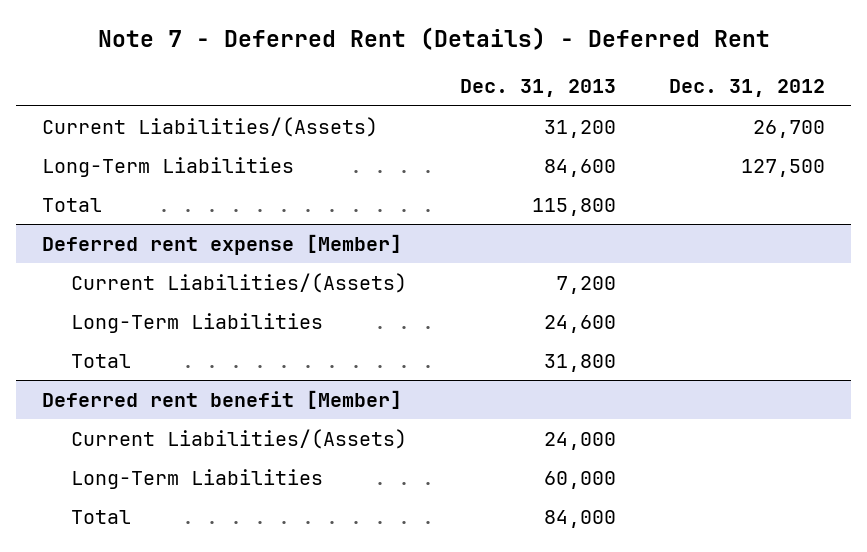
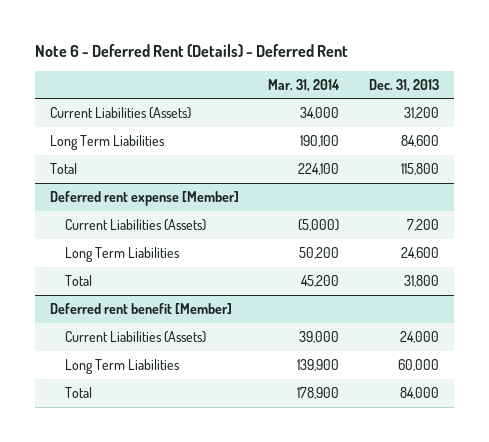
- Note 7 - Deferred Rent (Details) - Deferred Rent
+ Note 6 - Deferred Rent (Details) - Deferred Rent
- | Dec. 31, 2013 | Dec. 31, 2012
+ | Mar. 31, 2014 | Dec. 31, 2013
- Current Liabilities/(Assets) | 31,200 | 26,700
- Long-Term Liabilities | 84,600 | 127,500
+ Current Liabilities (Assets) | 34,000 | 31,200
+ Long Term Liabilities | 190,100 | 84,600
@ Deferred rent expense [Member]
- Current Liabilities/(Assets) | 7,200 |
- Long-Term Liabilities | 24,600 |
+ Current Liabilities (Assets) | (5,000) | 7,200
+ Long Term Liabilities | 50,200 | 24,600
@ Deferred rent benefit [Member]
- Current Liabilities/(Assets) | 24,000 |
- Long-Term Liabilities | 60,000 |
+ Current Liabilities (Assets) | 39,000 | 24,000
+ Long Term Liabilities | 139,900 | 60,000

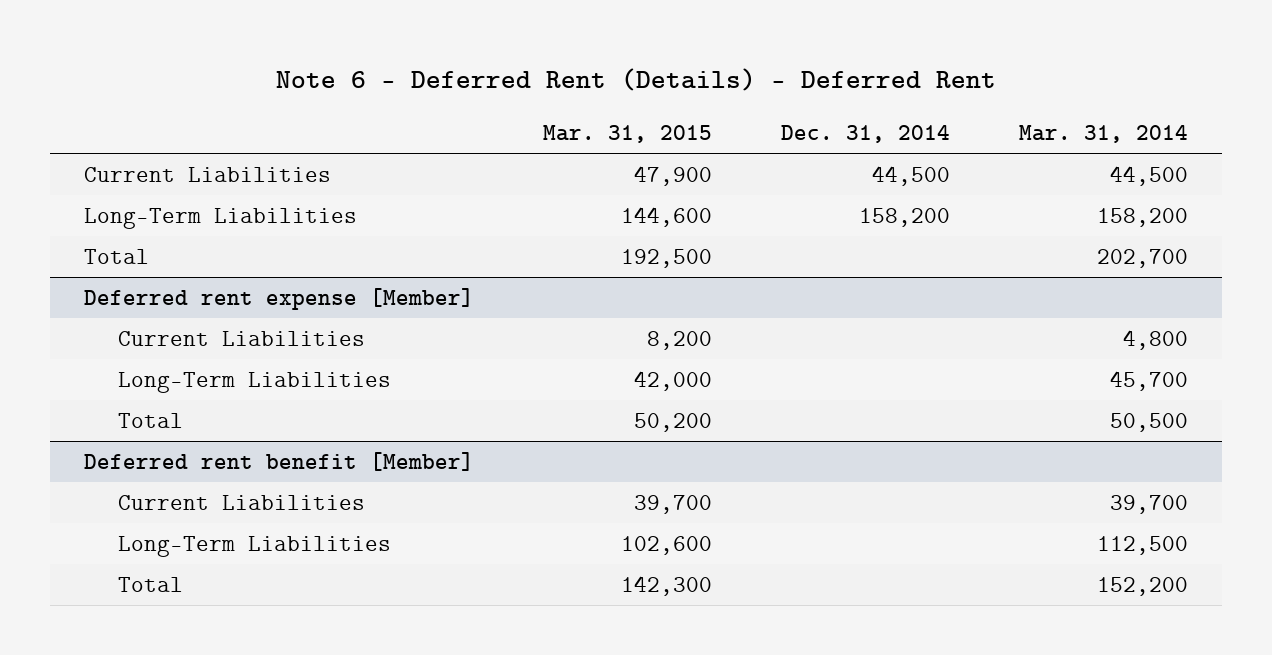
- | Mar. 31, 2014 | Dec. 31, 2013
+ | Mar. 31, 2015 | Dec. 31, 2014 | Mar. 31, 2014
- Current Liabilities (Assets) | 34,000 | 31,200
- Long Term Liabilities | 190,100 | 84,600
- Total | 224,100 | 115,800
+ Current Liabilities | 47,900 | 44,500 | 44,500
+ Long-Term Liabilities | 144,600 | 158,200 | 158,200
+ Total | 192,500 | | 202,700
@ Deferred rent expense [Member]
- Current Liabilities (Assets) | (5,000) | 7,200
- Long Term Liabilities | 50,200 | 24,600
- Total | 45,200 | 31,800
+ Current Liabilities | 8,200 | | 4,800
+ Long-Term Liabilities | 42,000 | | 45,700
+ Total | 50,200 | | 50,500
@ Deferred rent benefit [Member]
- Current Liabilities (Assets) | 39,000 | 24,000
- Long Term Liabilities | 139,900 | 60,000
- Total | 178,900 | 84,000
+ Current Liabilities | 39,700 | | 39,700
+ Long-Term Liabilities | 102,600 | | 112,500
+ Total | 142,300 | | 152,200

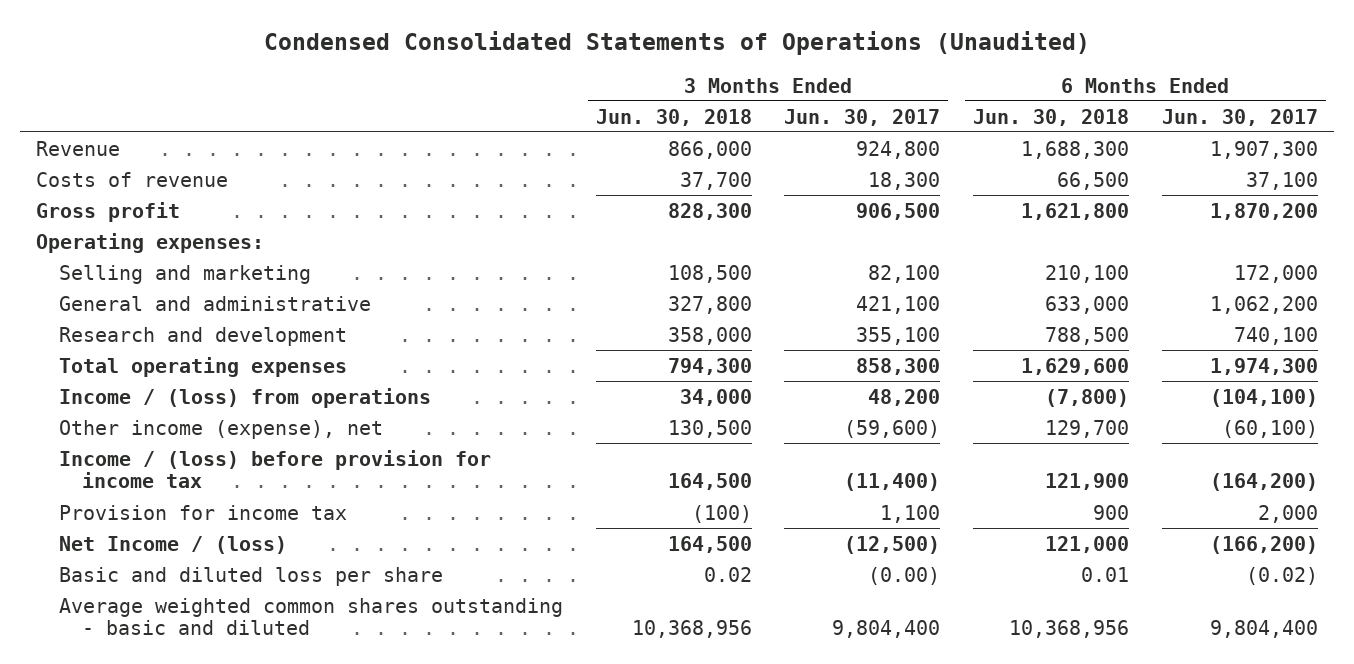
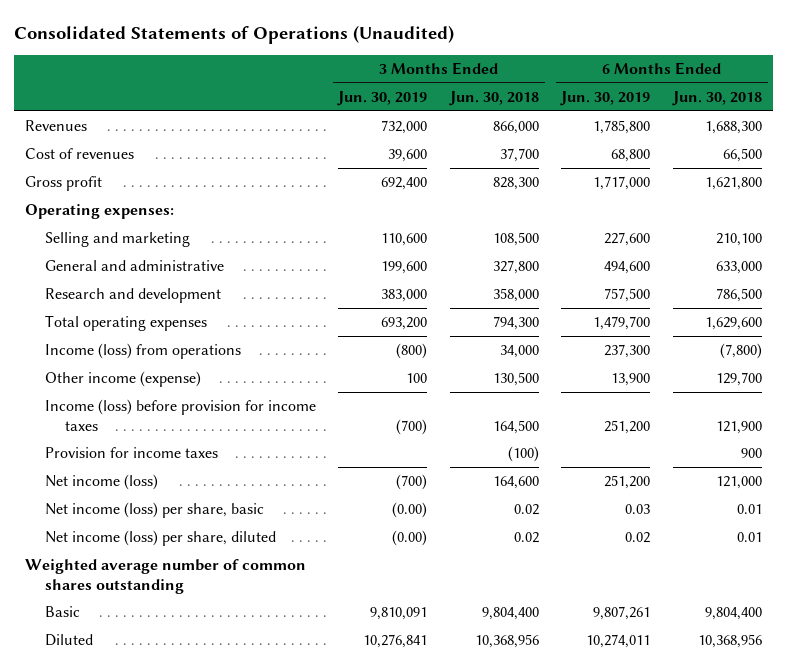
- Condensed Consolidated Statements of Operations (Unaudited)
+ Consolidated Statements of Operations (Unaudited)
- | 3 Months Ended Jun. 30, 2018 | 3 Months Ended Jun. 30, 2017 | 6 Months Ended Jun. 30, 2018 | 6 Months Ended Jun. 30, 2017
+ | 3 Months Ended Jun. 30, 2019 | 3 Months Ended Jun. 30, 2018 | 6 Months Ended Jun. 30, 2019 | 6 Months Ended Jun. 30, 2018
- Revenue | 866,000 | 924,800 | 1,688,300 | 1,907,300
- Costs of revenue | 37,700 | 18,300 | 66,500 | 37,100
+ Revenues | 732,000 | 866,000 | 1,785,800 | 1,688,300
+ Cost of revenues | 39,600 | 37,700 | 68,800 | 66,500
- Research and development | 358,000 | 355,100 | 788,500 | 740,100
+ Research and development | 383,000 | 358,000 | 757,500 | 786,500
- Income / (loss) from operations | 34,000 | 48,200 | (7,800) | (104,100)
- Other income (expense), net | 130,500 | (59,600) | 129,700 | (60,100)
- Income / (loss) before provision for income tax | 164,500 | (11,400) | 121,900 | (164,200)
- Provision for income tax | (100) | 1,100 | 900 | 2,000
- Net Income / (loss) | 164,500 | (12,500) | 121,000 | (166,200)
- Basic and diluted loss per share | 0.02 | (0.00) | 0.01 | (0.02)
- Average weighted common shares outstanding - basic and diluted | 10,368,956 | 9,804,400 | 10,368,956 | 9,804,400
+ Income (loss) from operations | (800) | 34,000 | 237,300 | (7,800)
+ Other income (expense) | 100 | 130,500 | 13,900 | 129,700
+ Income (loss) before provision for income taxes | (700) | 164,500 | 251,200 | 121,900
+ Provision for income taxes | | (100) | | 900
+ Net income (loss) | (700) | 164,600 | 251,200 | 121,000
+ Net income (loss) per share, basic | (0.00) | 0.02 | 0.03 | 0.01
+ Net income (loss) per share, diluted | (0.00) | 0.02 | 0.02 | 0.01
+ Weighted average number of common shares outstanding
+ Basic | 9,810,091 | 9,804,400 | 9,807,261 | 9,804,400
+ Diluted | 10,276,841 | 10,368,956 | 10,274,011 | 10,368,956

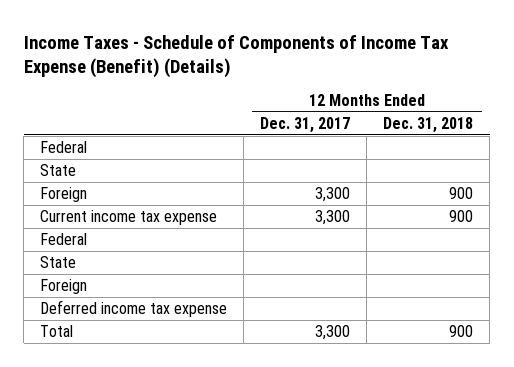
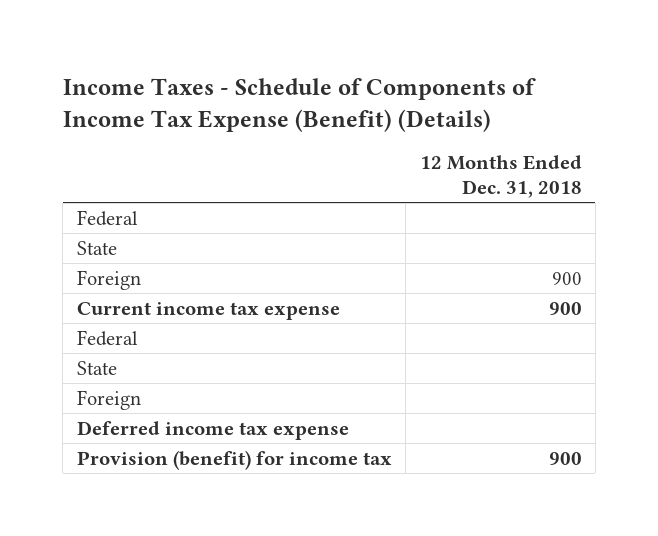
- | 12 Months Ended Dec. 31, 2017 | 12 Months Ended Dec. 31, 2018
+ | 12 Months Ended Dec. 31, 2018
- Total | 3,300 | 900
+ Provision (benefit) for income tax | 900

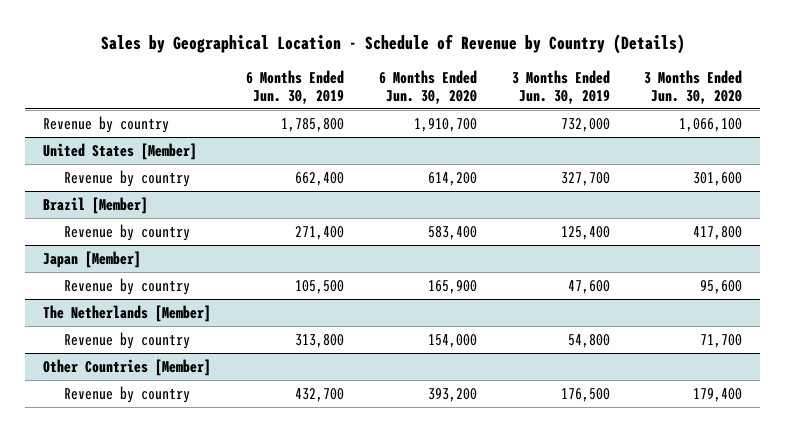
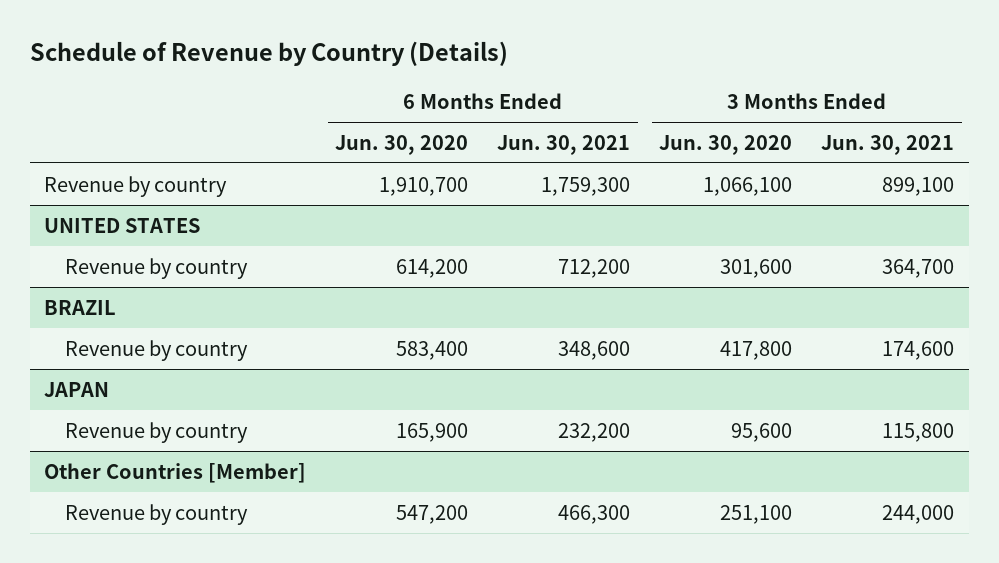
- Sales by Geographical Location - Schedule of Revenue by Country (Details)
+ Schedule of Revenue by Country (Details)
- | 6 Months Ended Jun. 30, 2019 | 6 Months Ended Jun. 30, 2020 | 3 Months Ended Jun. 30, 2019 | 3 Months Ended Jun. 30, 2020
+ | 6 Months Ended Jun. 30, 2020 | 6 Months Ended Jun. 30, 2021 | 3 Months Ended Jun. 30, 2020 | 3 Months Ended Jun. 30, 2021
- United States [Member]
+ UNITED STATES
- Brazil [Member]
+ BRAZIL
- Japan [Member]
+ JAPAN
- The Netherlands [Member]
- Revenue by country | 313,800 | 154,000 | 54,800 | 71,700
@ Other Countries [Member]
- Revenue by country | 432,700 | 393,200 | 176,500 | 179,400
+ Revenue by country | 547,200 | 466,300 | 251,100 | 244,000

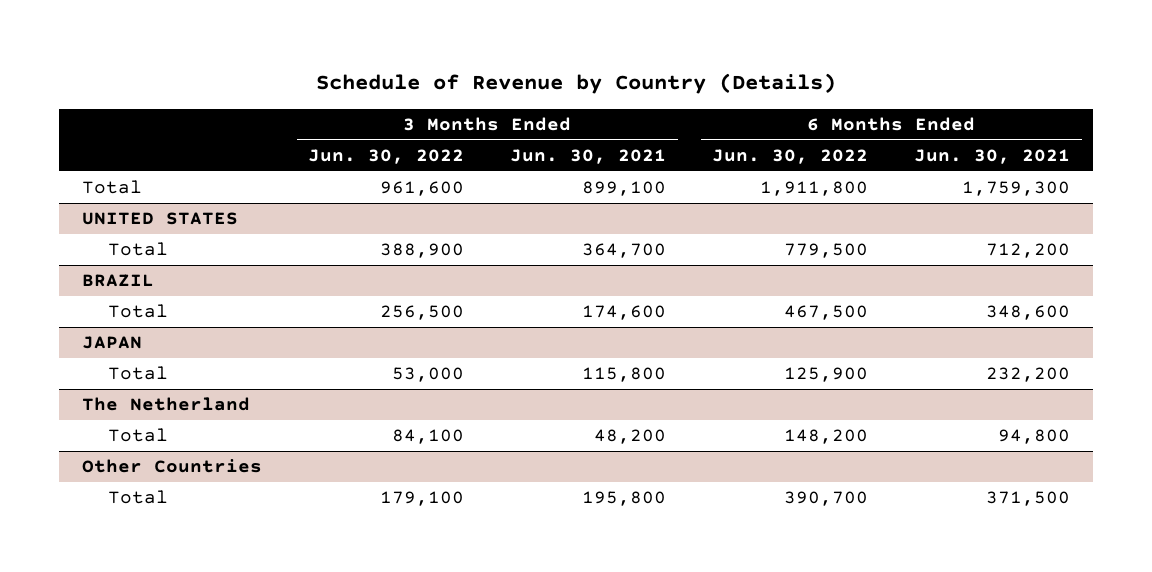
- | 6 Months Ended Jun. 30, 2020 | 6 Months Ended Jun. 30, 2021 | 3 Months Ended Jun. 30, 2020 | 3 Months Ended Jun. 30, 2021
+ | 3 Months Ended Jun. 30, 2022 | 3 Months Ended Jun. 30, 2021 | 6 Months Ended Jun. 30, 2022 | 6 Months Ended Jun. 30, 2021
- Revenue by country | 1,910,700 | 1,759,300 | 1,066,100 | 899,100
+ Total | 961,600 | 899,100 | 1,911,800 | 1,759,300
@ UNITED STATES
- Revenue by country | 614,200 | 712,200 | 301,600 | 364,700
+ Total | 388,900 | 364,700 | 779,500 | 712,200
@ BRAZIL
- Revenue by country | 583,400 | 348,600 | 417,800 | 174,600
+ Total | 256,500 | 174,600 | 467,500 | 348,600
@ JAPAN
- Revenue by country | 165,900 | 232,200 | 95,600 | 115,800
- Other Countries [Member]
- Revenue by country | 547,200 | 466,300 | 251,100 | 244,000
@ JAPAN
+ Total | 53,000 | 115,800 | 125,900 | 232,200
+ The Netherland
+ Total | 84,100 | 48,200 | 148,200 | 94,800
+ Other Countries
+ Total | 179,100 | 195,800 | 390,700 | 371,500

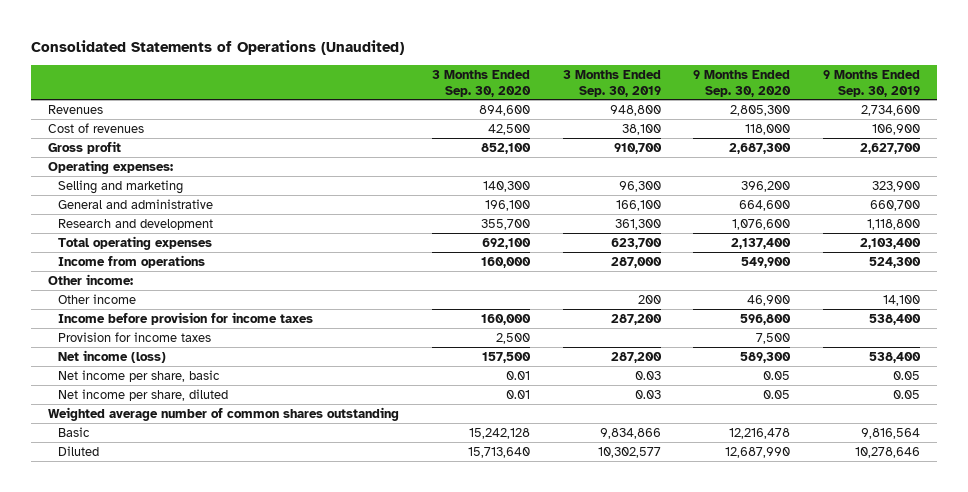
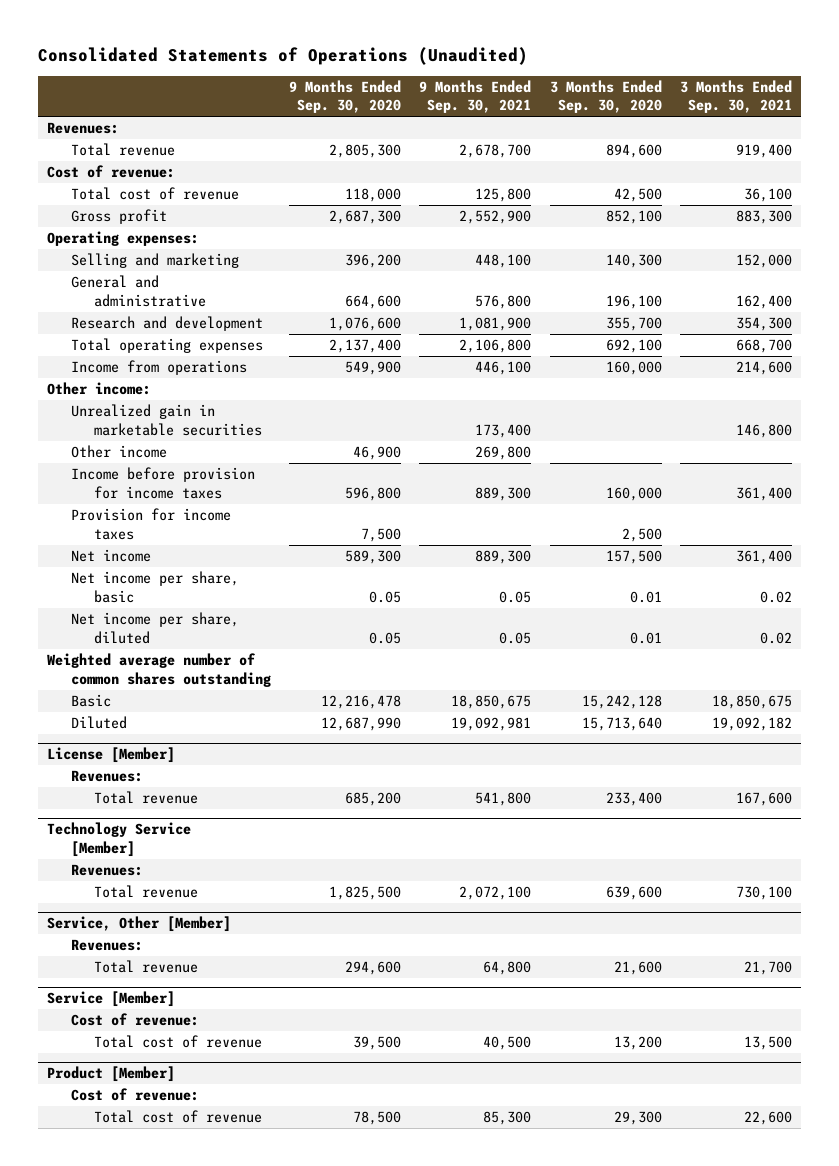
- | 3 Months Ended Sep. 30, 2020 | 3 Months Ended Sep. 30, 2019 | 9 Months Ended Sep. 30, 2020 | 9 Months Ended Sep. 30, 2019
+ | 9 Months Ended Sep. 30, 2020 | 9 Months Ended Sep. 30, 2021 | 3 Months Ended Sep. 30, 2020 | 3 Months Ended Sep. 30, 2021
- Revenues | 894,600 | 948,800 | 2,805,300 | 2,734,600
- Cost of revenues | 42,500 | 38,100 | 118,000 | 106,900
+ Revenues:
+ Total revenue | 2,805,300 | 2,678,700 | 894,600 | 919,400
+ Cost of revenue:
+ Total cost of revenue | 118,000 | 125,800 | 42,500 | 36,100
+ Unrealized gain in marketable securities | | 173,400 | | 146,800
- Net income (loss) | 157,500 | 287,200 | 589,300 | 538,400
+ Net income | 589,300 | 889,300 | 157,500 | 361,400
+ License [Member]
+ Revenues:
+ Total revenue | 685,200 | 541,800 | 233,400 | 167,600
+ Technology Service [Member]
+ Revenues:
+ Total revenue | 1,825,500 | 2,072,100 | 639,600 | 730,100
+ Service, Other [Member]
+ Revenues:
+ Total revenue | 294,600 | 64,800 | 21,600 | 21,700
+ Service [Member]
+ Cost of revenue:
+ Total cost of revenue | 39,500 | 40,500 | 13,200 | 13,500
+ Product [Member]
+ Cost of revenue:
+ Total cost of revenue | 78,500 | 85,300 | 29,300 | 22,600

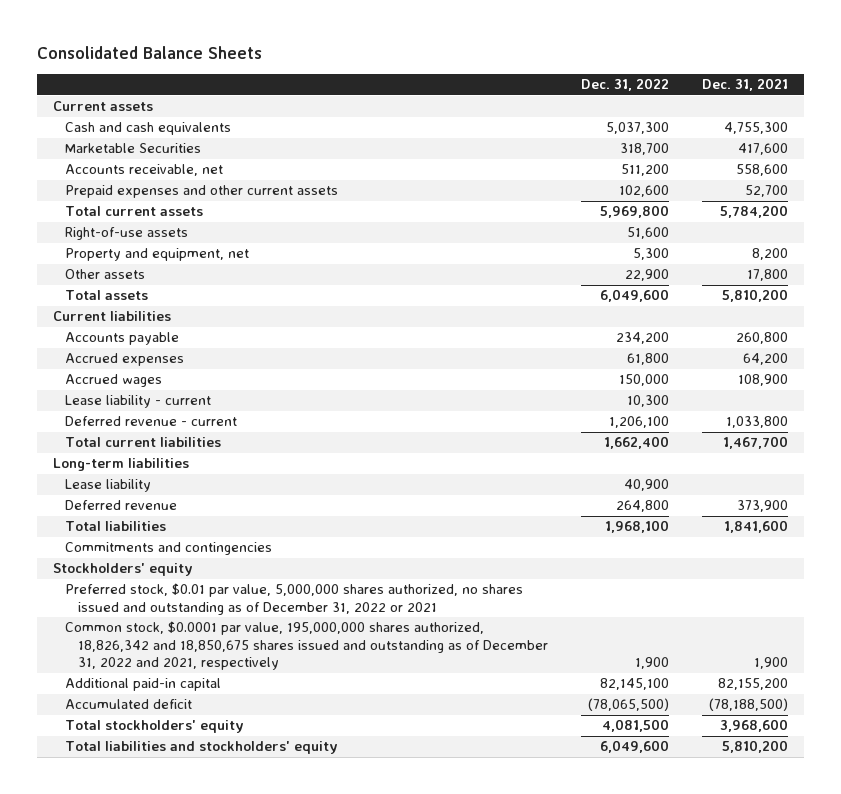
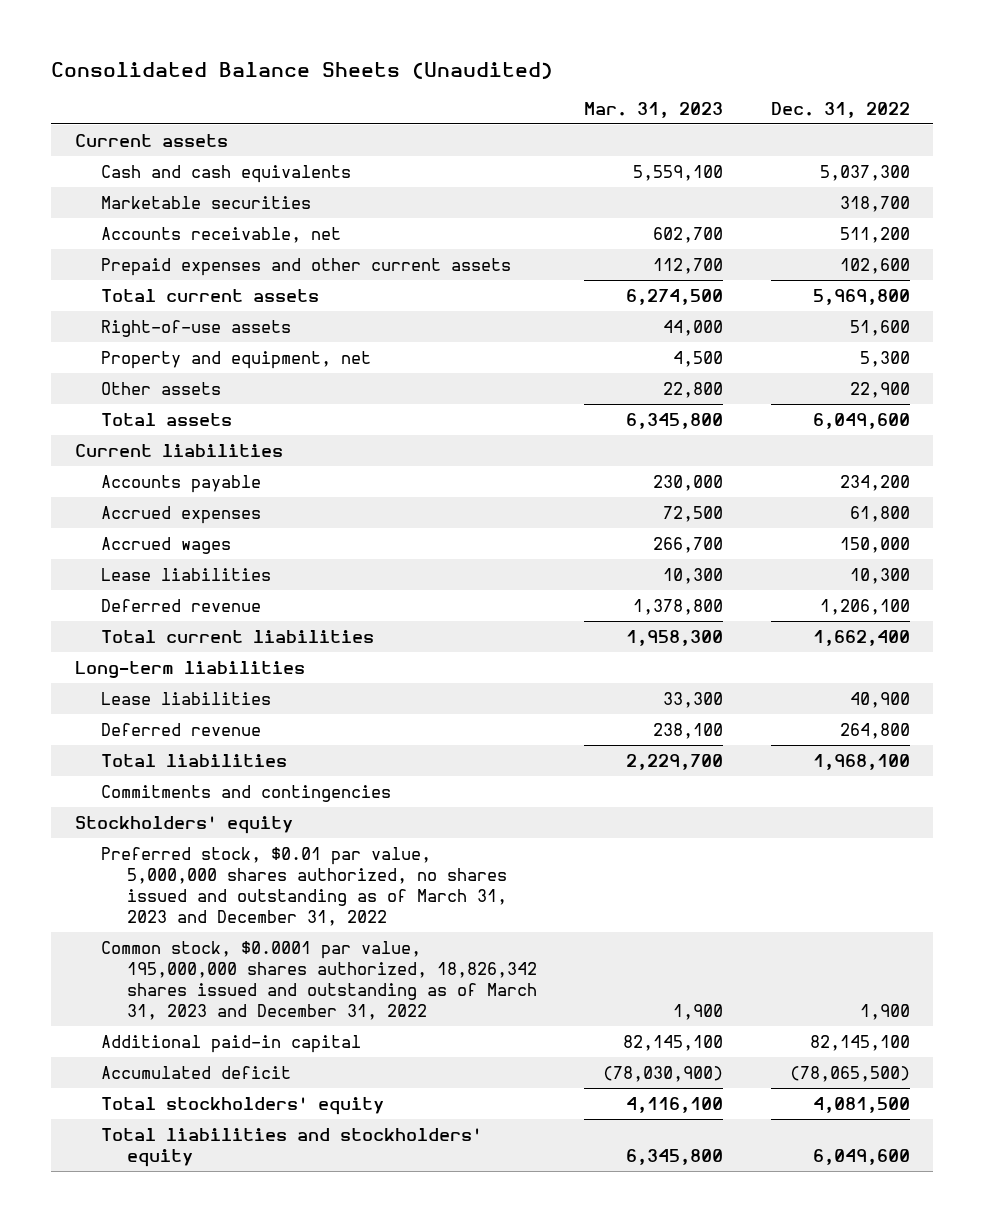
- Consolidated Balance Sheets
+ Consolidated Balance Sheets (Unaudited)
- | Dec. 31, 2022 | Dec. 31, 2021
+ | Mar. 31, 2023 | Dec. 31, 2022
- Marketable Securities | 318,700 | 417,600
+ Marketable securities | | 318,700
- Lease liability - current | 10,300 |
- Deferred revenue - current | 1,206,100 | 1,033,800
+ Lease liabilities | 10,300 | 10,300
+ Deferred revenue | 1,378,800 | 1,206,100
- Lease liability | 40,900 |
+ Lease liabilities | 33,300 | 40,900
- Preferred stock, $0.01 par value, 5,000,000 shares authorized, no shares issued and outstanding as of December 31, 2022 or 2021
- Common stock, $0.0001 par value, 195,000,000 shares authorized, 18,826,342 and 18,850,675 shares issued and outstanding as of December 31, 2022 and 2021, respectively | 1,900 | 1,900
+ Preferred stock, $0.01 par value, 5,000,000 shares authorized, no shares issued and outstanding as of March 31, 2023 and December 31, 2022
+ Common stock, $0.0001 par value, 195,000,000 shares authorized, 18,826,342 shares issued and outstanding as of March 31, 2023 and December 31, 2022 | 1,900 | 1,900

